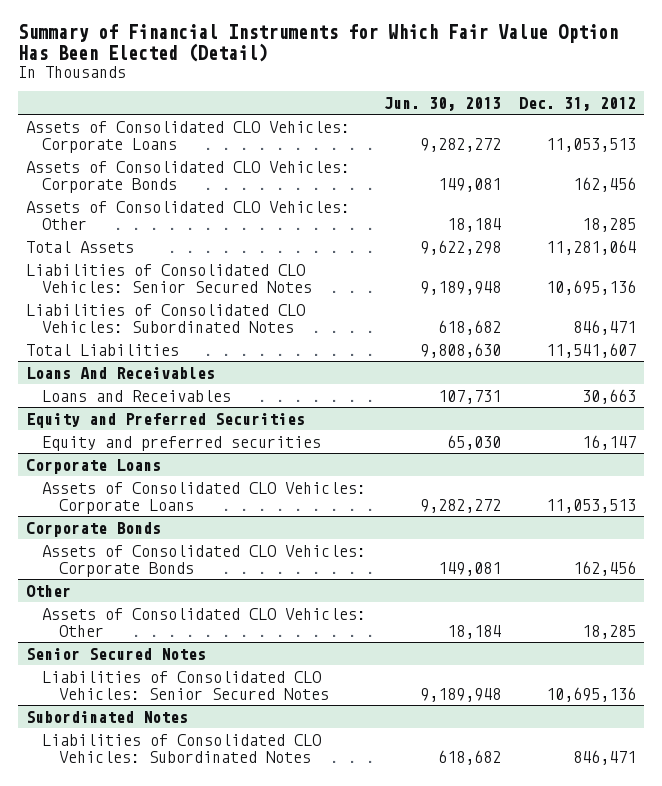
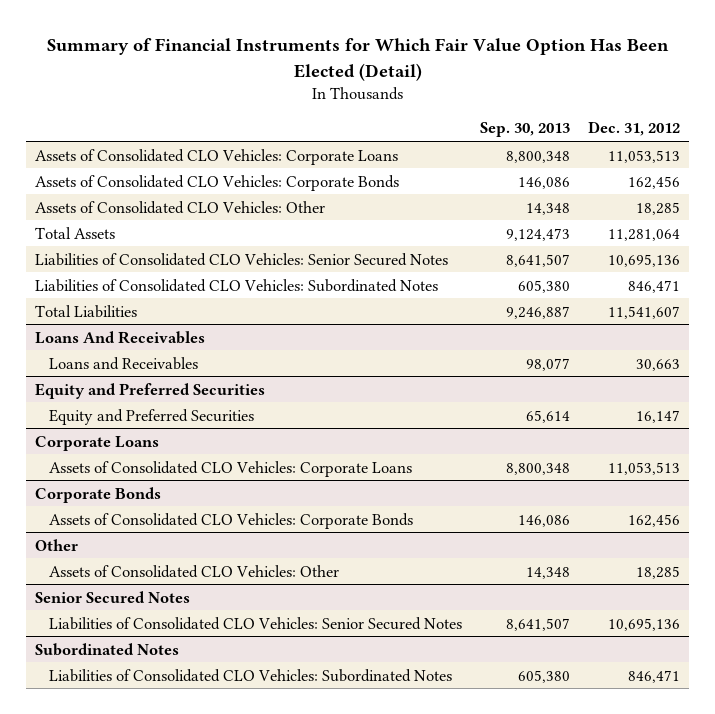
- | Jun. 30, 2013 | Dec. 31, 2012
+ | Sep. 30, 2013 | Dec. 31, 2012
@ Equity and Preferred Securities
- Equity and preferred securities | 65,030 | 16,147
+ Equity and Preferred Securities | 65,614 | 16,147

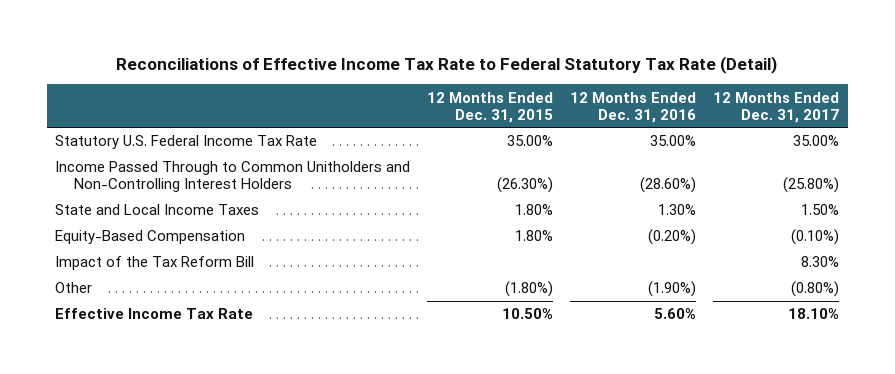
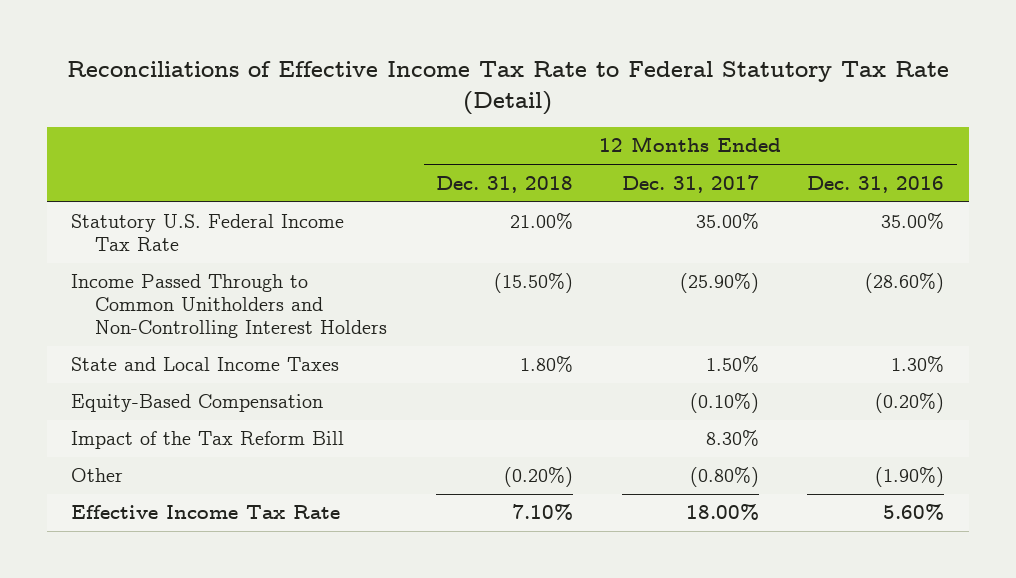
- | 12 Months Ended Dec. 31, 2015 | 12 Months Ended Dec. 31, 2016 | 12 Months Ended Dec. 31, 2017
+ | 12 Months Ended Dec. 31, 2018 | 12 Months Ended Dec. 31, 2017 | 12 Months Ended Dec. 31, 2016
- Income Passed Through to Common Unitholders and Non-Controlling Interest Holders | (26.30%) | (28.60%) | (25.80%)
+ Income Passed Through to Common Unitholders and Non-Controlling Interest Holders | (15.50%) | (25.90%) | (28.60%)
- Effective Income Tax Rate | 10.50% | 5.60% | 18.10%
+ Effective Income Tax Rate | 7.10% | 18.00% | 5.60%

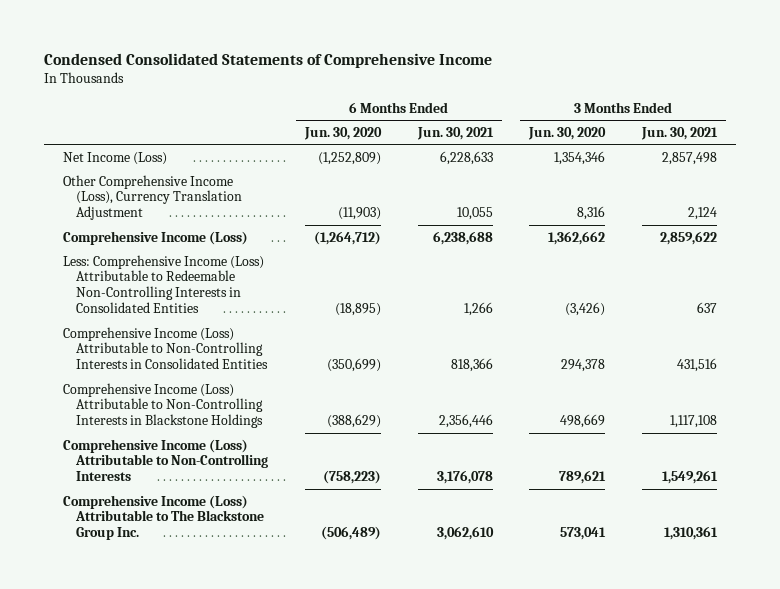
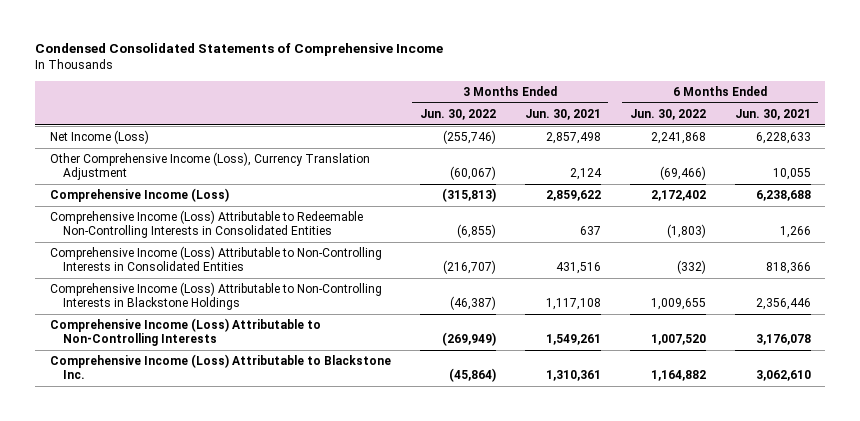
- | 6 Months Ended Jun. 30, 2020 | 6 Months Ended Jun. 30, 2021 | 3 Months Ended Jun. 30, 2020 | 3 Months Ended Jun. 30, 2021
+ | 3 Months Ended Jun. 30, 2022 | 3 Months Ended Jun. 30, 2021 | 6 Months Ended Jun. 30, 2022 | 6 Months Ended Jun. 30, 2021
- Less: Comprehensive Income (Loss) Attributable to Redeemable Non-Controlling Interests in Consolidated Entities | (18,895) | 1,266 | (3,426) | 637
+ Comprehensive Income (Loss) Attributable to Redeemable Non-Controlling Interests in Consolidated Entities | (6,855) | 637 | (1,803) | 1,266
- Comprehensive Income (Loss) Attributable to The Blackstone Group Inc. | (506,489) | 3,062,610 | 573,041 | 1,310,361
+ Comprehensive Income (Loss) Attributable to Blackstone Inc. | (45,864) | 1,310,361 | 1,164,882 | 3,062,610

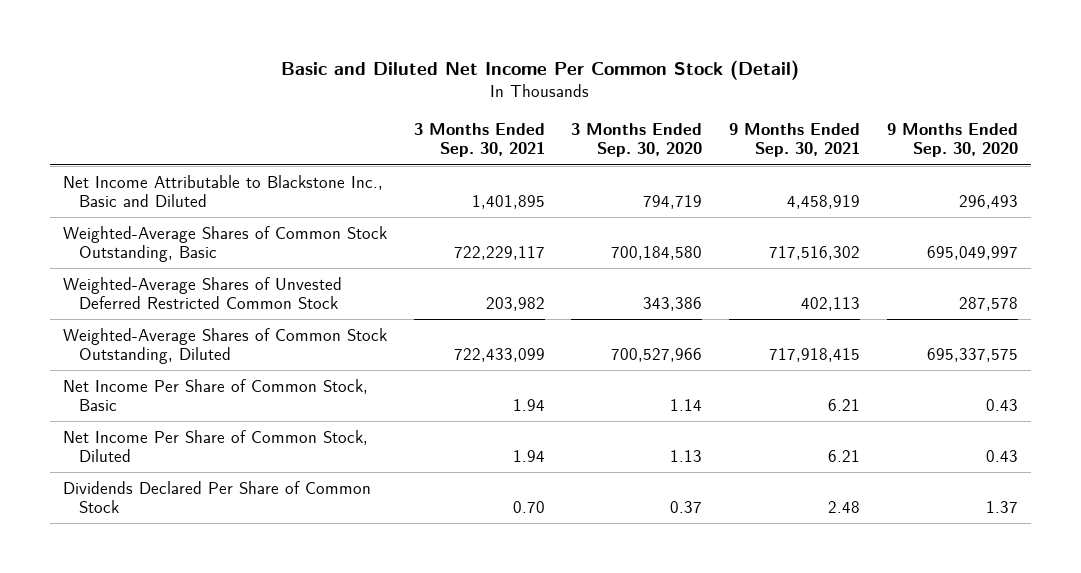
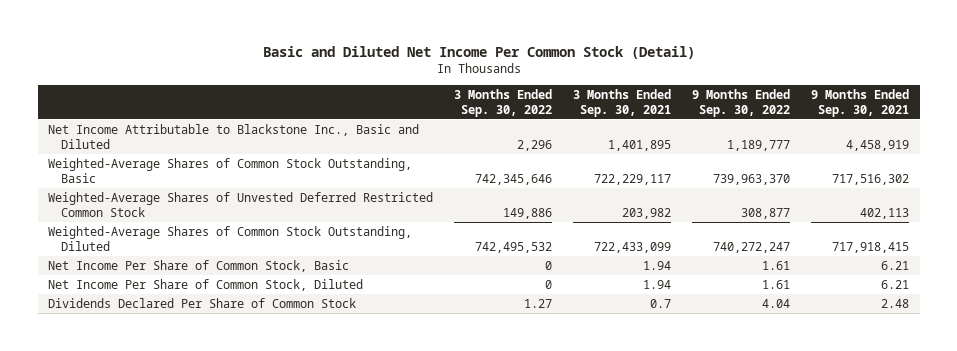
- | 3 Months Ended Sep. 30, 2021 | 3 Months Ended Sep. 30, 2020 | 9 Months Ended Sep. 30, 2021 | 9 Months Ended Sep. 30, 2020
+ | 3 Months Ended Sep. 30, 2022 | 3 Months Ended Sep. 30, 2021 | 9 Months Ended Sep. 30, 2022 | 9 Months Ended Sep. 30, 2021
- Dividends Declared Per Share of Common Stock | 0.70 | 0.37 | 2.48 | 1.37
+ Dividends Declared Per Share of Common Stock | 1.27 | 0.7 | 4.04 | 2.48

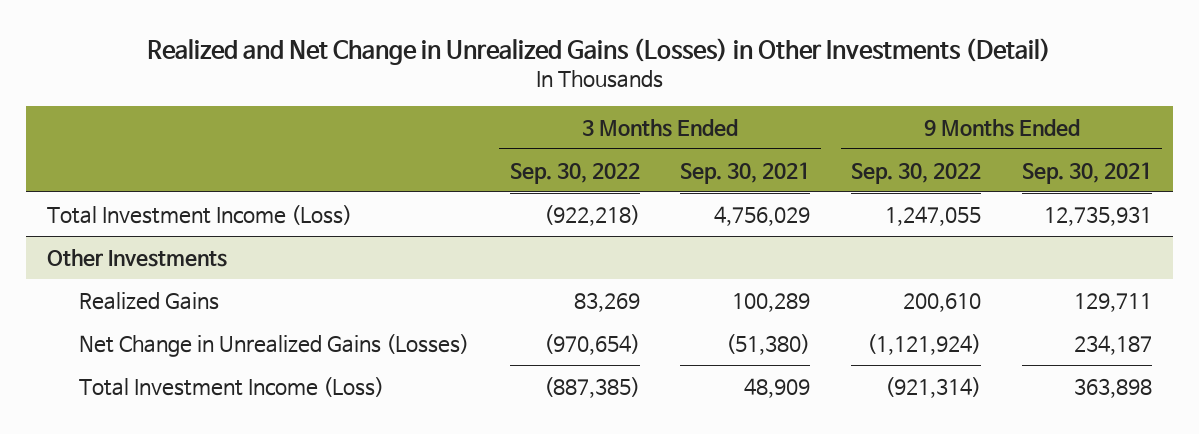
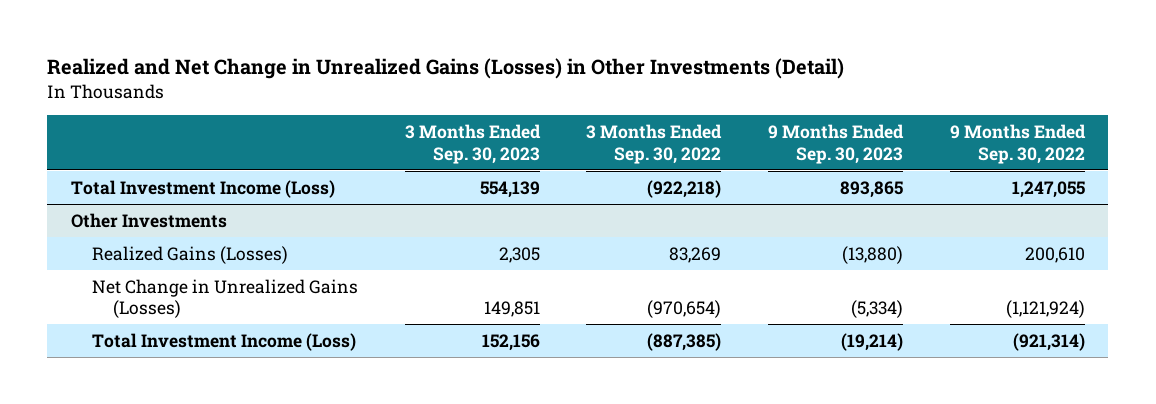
- | 3 Months Ended Sep. 30, 2022 | 3 Months Ended Sep. 30, 2021 | 9 Months Ended Sep. 30, 2022 | 9 Months Ended Sep. 30, 2021
+ | 3 Months Ended Sep. 30, 2023 | 3 Months Ended Sep. 30, 2022 | 9 Months Ended Sep. 30, 2023 | 9 Months Ended Sep. 30, 2022
@ Other Investments
- Realized Gains | 83,269 | 100,289 | 200,610 | 129,711
+ Realized Gains (Losses) | 2,305 | 83,269 | (13,880) | 200,610

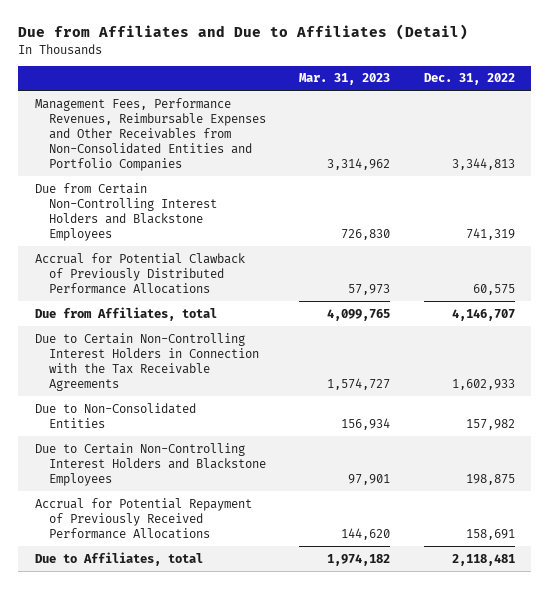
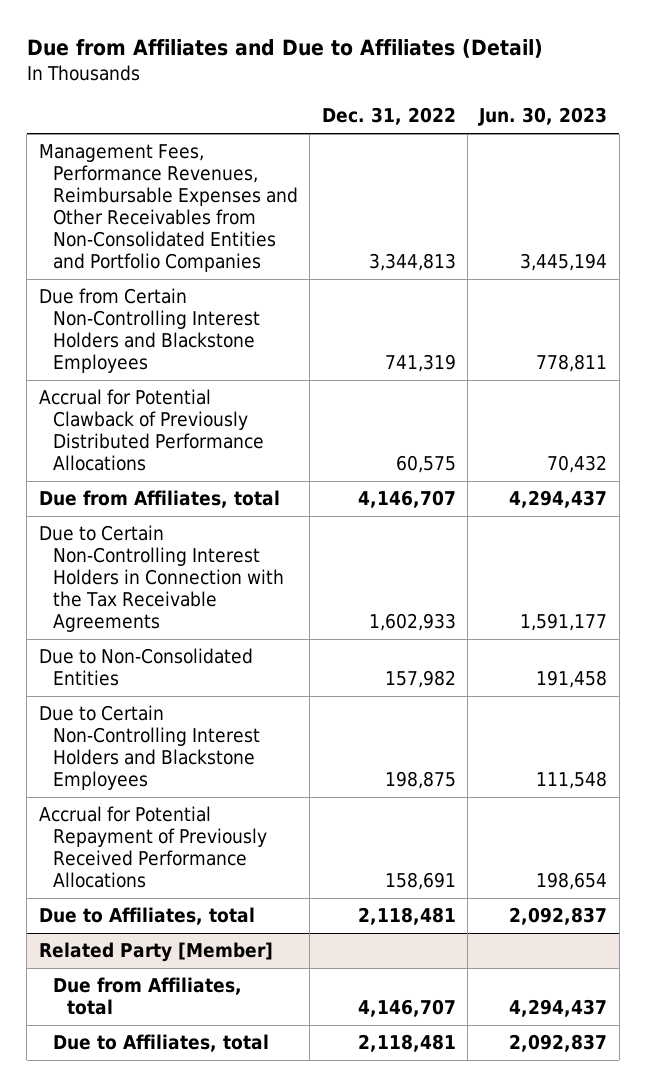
- | Mar. 31, 2023 | Dec. 31, 2022
+ | Dec. 31, 2022 | Jun. 30, 2023
+ Related Party [Member]
+ Due from Affiliates, total | 4,146,707 | 4,294,437
+ Due to Affiliates, total | 2,118,481 | 2,092,837

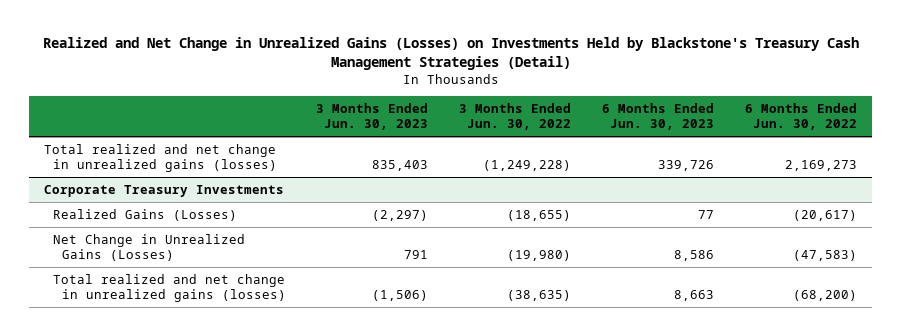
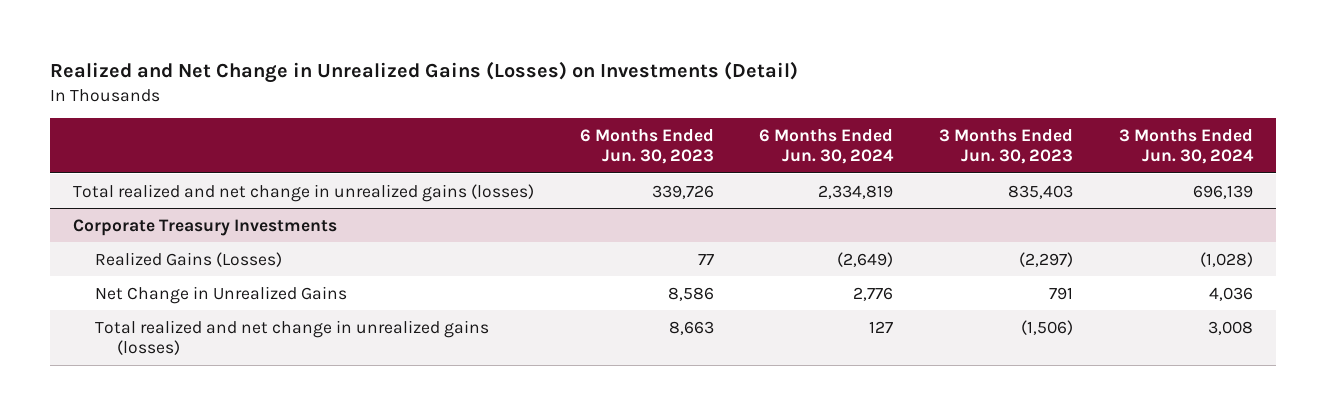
- Realized and Net Change in Unrealized Gains (Losses) on Investments Held by Blackstone's Treasury Cash Management Strategies (Detail)
+ Realized and Net Change in Unrealized Gains (Losses) on Investments (Detail)
- | 3 Months Ended Jun. 30, 2023 | 3 Months Ended Jun. 30, 2022 | 6 Months Ended Jun. 30, 2023 | 6 Months Ended Jun. 30, 2022
+ | 6 Months Ended Jun. 30, 2023 | 6 Months Ended Jun. 30, 2024 | 3 Months Ended Jun. 30, 2023 | 3 Months Ended Jun. 30, 2024
@ Corporate Treasury Investments
- Net Change in Unrealized Gains (Losses) | 791 | (19,980) | 8,586 | (47,583)
+ Net Change in Unrealized Gains | 8,586 | 2,776 | 791 | 4,036

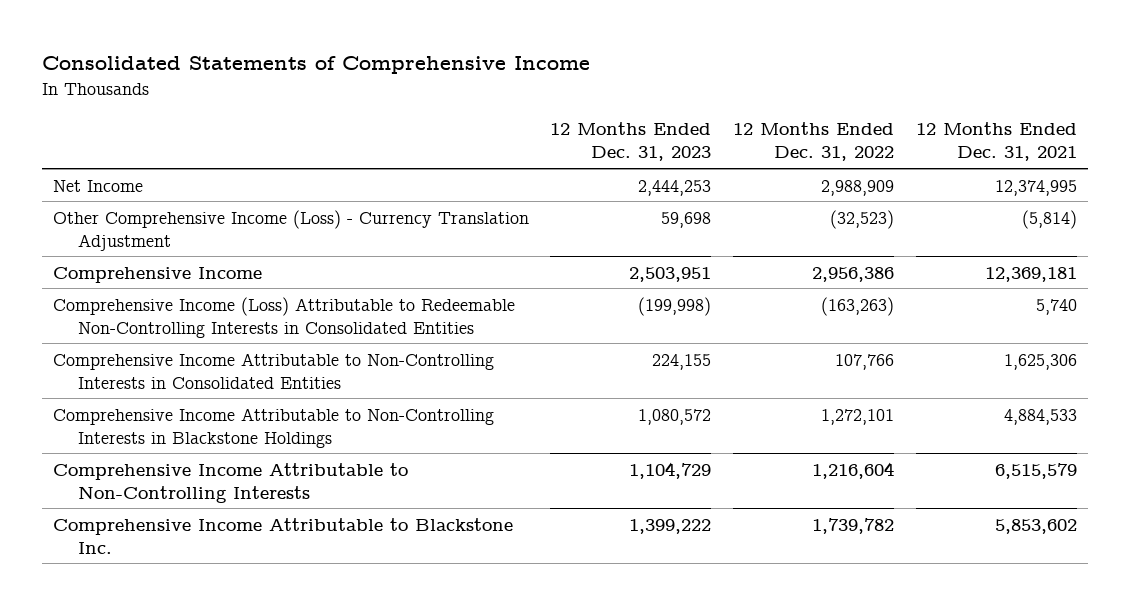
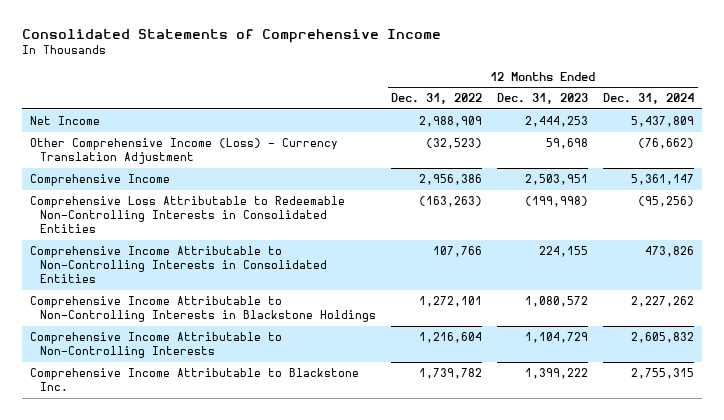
- | 12 Months Ended Dec. 31, 2023 | 12 Months Ended Dec. 31, 2022 | 12 Months Ended Dec. 31, 2021
+ | 12 Months Ended Dec. 31, 2022 | 12 Months Ended Dec. 31, 2023 | 12 Months Ended Dec. 31, 2024
- Comprehensive Income (Loss) Attributable to Redeemable Non-Controlling Interests in Consolidated Entities | (199,998) | (163,263) | 5,740
+ Comprehensive Loss Attributable to Redeemable Non-Controlling Interests in Consolidated Entities | (163,263) | (199,998) | (95,256)

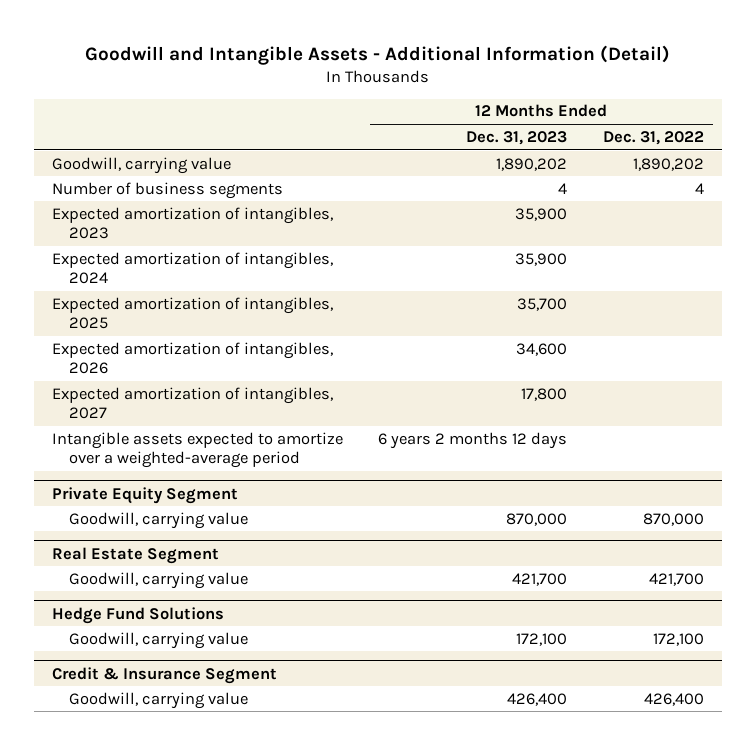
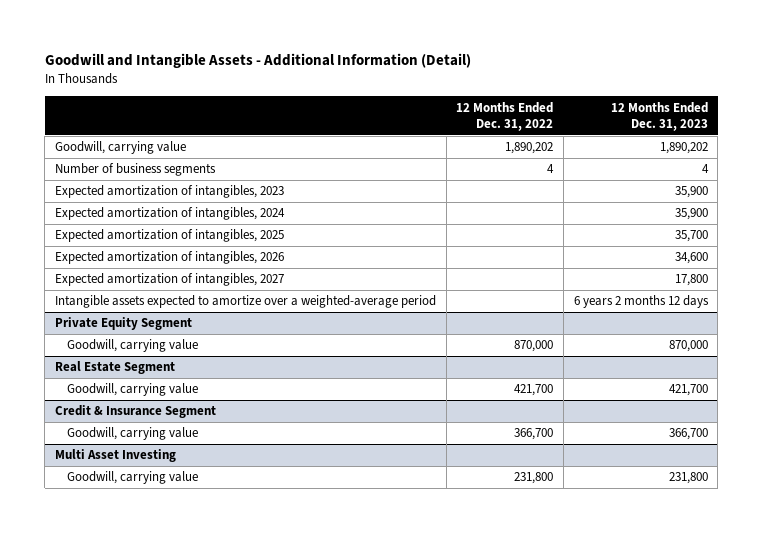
- | 12 Months Ended Dec. 31, 2023 | 12 Months Ended Dec. 31, 2022
+ | 12 Months Ended Dec. 31, 2022 | 12 Months Ended Dec. 31, 2023
- Hedge Fund Solutions
- Goodwill, carrying value | 172,100 | 172,100
@ Credit & Insurance Segment
- Goodwill, carrying value | 426,400 | 426,400
+ Goodwill, carrying value | 366,700 | 366,700
+ Multi Asset Investing
+ Goodwill, carrying value | 231,800 | 231,800

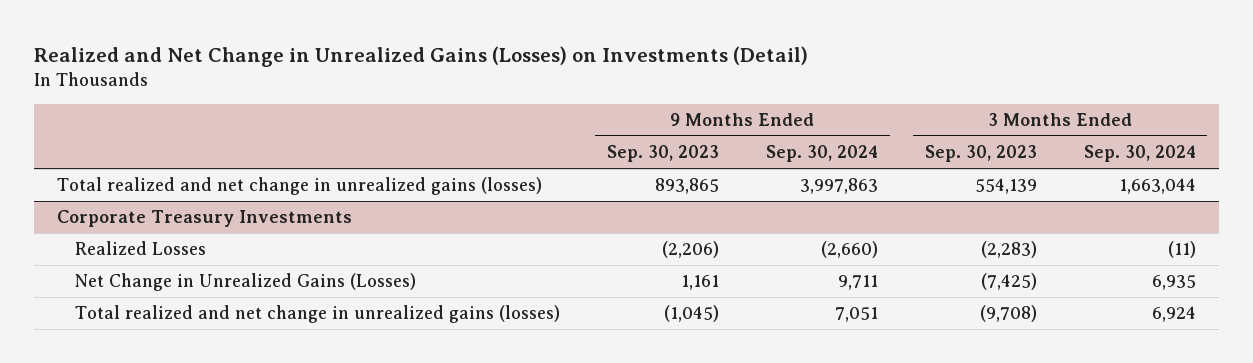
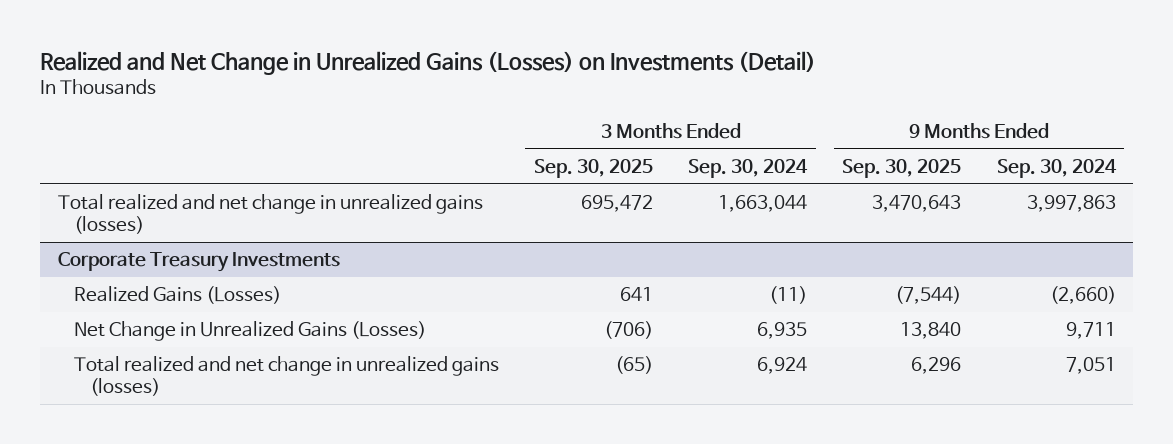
- | 9 Months Ended Sep. 30, 2023 | 9 Months Ended Sep. 30, 2024 | 3 Months Ended Sep. 30, 2023 | 3 Months Ended Sep. 30, 2024
+ | 3 Months Ended Sep. 30, 2025 | 3 Months Ended Sep. 30, 2024 | 9 Months Ended Sep. 30, 2025 | 9 Months Ended Sep. 30, 2024
@ Corporate Treasury Investments
- Realized Losses | (2,206) | (2,660) | (2,283) | (11)
+ Realized Gains (Losses) | 641 | (11) | (7,544) | (2,660)

